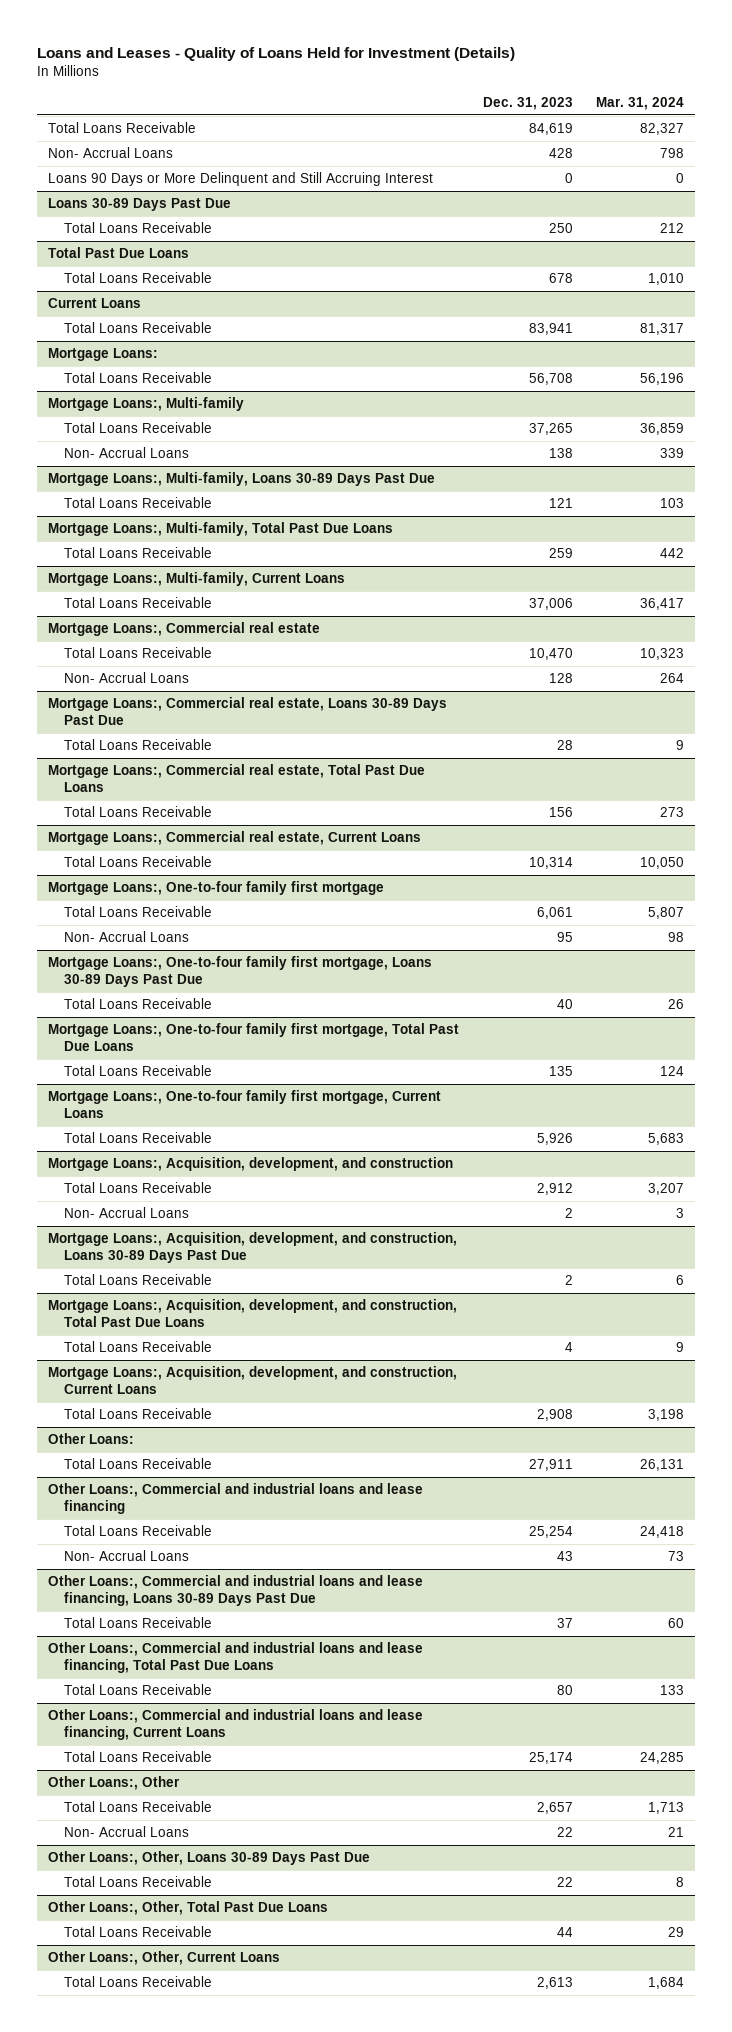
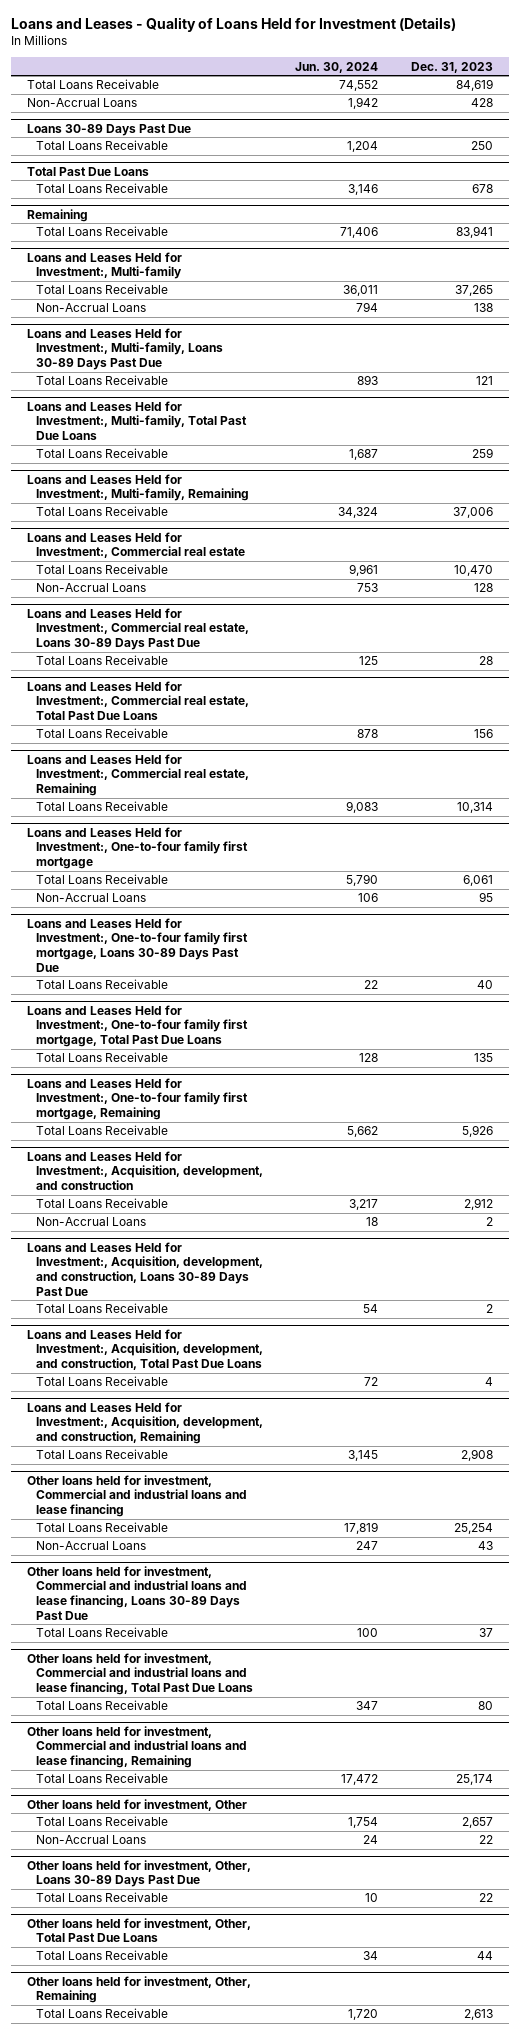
- | Dec. 31, 2023 | Mar. 31, 2024
+ | Jun. 30, 2024 | Dec. 31, 2023
- Non- Accrual Loans | 428 | 798
- Loans 90 Days or More Delinquent and Still Accruing Interest | 0 | 0
+ Non-Accrual Loans | 1,942 | 428
- Current Loans
+ Remaining
- Mortgage Loans:
- Total Loans Receivable | 56,708 | 56,196
- Mortgage Loans:, Multi-family
+ Loans and Leases Held for Investment:, Multi-family
- Non- Accrual Loans | 138 | 339
- Mortgage Loans:, Multi-family, Loans 30-89 Days Past Due
+ Non-Accrual Loans | 794 | 138
+ Loans and Leases Held for Investment:, Multi-family, Loans 30-89 Days Past Due
- Mortgage Loans:, Multi-family, Total Past Due Loans
+ Loans and Leases Held for Investment:, Multi-family, Total Past Due Loans
- Mortgage Loans:, Multi-family, Current Loans
+ Loans and Leases Held for Investment:, Multi-family, Remaining
- Mortgage Loans:, Commercial real estate
+ Loans and Leases Held for Investment:, Commercial real estate
- Non- Accrual Loans | 128 | 264
- Mortgage Loans:, Commercial real estate, Loans 30-89 Days Past Due
+ Non-Accrual Loans | 753 | 128
+ Loans and Leases Held for Investment:, Commercial real estate, Loans 30-89 Days Past Due
- Mortgage Loans:, Commercial real estate, Total Past Due Loans
+ Loans and Leases Held for Investment:, Commercial real estate, Total Past Due Loans
- Mortgage Loans:, Commercial real estate, Current Loans
+ Loans and Leases Held for Investment:, Commercial real estate, Remaining
- Mortgage Loans:, One-to-four family first mortgage
+ Loans and Leases Held for Investment:, One-to-four family first mortgage
- Non- Accrual Loans | 95 | 98
- Mortgage Loans:, One-to-four family first mortgage, Loans 30-89 Days Past Due
+ Non-Accrual Loans | 106 | 95
+ Loans and Leases Held for Investment:, One-to-four family first mortgage, Loans 30-89 Days Past Due
- Mortgage Loans:, One-to-four family first mortgage, Total Past Due Loans
+ Loans and Leases Held for Investment:, One-to-four family first mortgage, Total Past Due Loans
- Mortgage Loans:, One-to-four family first mortgage, Current Loans
+ Loans and Leases Held for Investment:, One-to-four family first mortgage, Remaining
- Mortgage Loans:, Acquisition, development, and construction
+ Loans and Leases Held for Investment:, Acquisition, development, and construction
- Non- Accrual Loans | 2 | 3
- Mortgage Loans:, Acquisition, development, and construction, Loans 30-89 Days Past Due
+ Non-Accrual Loans | 18 | 2
+ Loans and Leases Held for Investment:, Acquisition, development, and construction, Loans 30-89 Days Past Due
- Mortgage Loans:, Acquisition, development, and construction, Total Past Due Loans
+ Loans and Leases Held for Investment:, Acquisition, development, and construction, Total Past Due Loans
- Mortgage Loans:, Acquisition, development, and construction, Current Loans
+ Loans and Leases Held for Investment:, Acquisition, development, and construction, Remaining
- Other Loans:
- Total Loans Receivable | 27,911 | 26,131
- Other Loans:, Commercial and industrial loans and lease financing
+ Other loans held for investment, Commercial and industrial loans and lease financing
- Non- Accrual Loans | 43 | 73
- Other Loans:, Commercial and industrial loans and lease financing, Loans 30-89 Days Past Due
+ Non-Accrual Loans | 247 | 43
+ Other loans held for investment, Commercial and industrial loans and lease financing, Loans 30-89 Days Past Due
- Other Loans:, Commercial and industrial loans and lease financing, Total Past Due Loans
+ Other loans held for investment, Commercial and industrial loans and lease financing, Total Past Due Loans
- Other Loans:, Commercial and industrial loans and lease financing, Current Loans
+ Other loans held for investment, Commercial and industrial loans and lease financing, Remaining
- Other Loans:, Other
+ Other loans held for investment, Other
- Non- Accrual Loans | 22 | 21
- Other Loans:, Other, Loans 30-89 Days Past Due
+ Non-Accrual Loans | 24 | 22
+ Other loans held for investment, Other, Loans 30-89 Days Past Due
- Other Loans:, Other, Total Past Due Loans
+ Other loans held for investment, Other, Total Past Due Loans
- Other Loans:, Other, Current Loans
+ Other loans held for investment, Other, Remaining

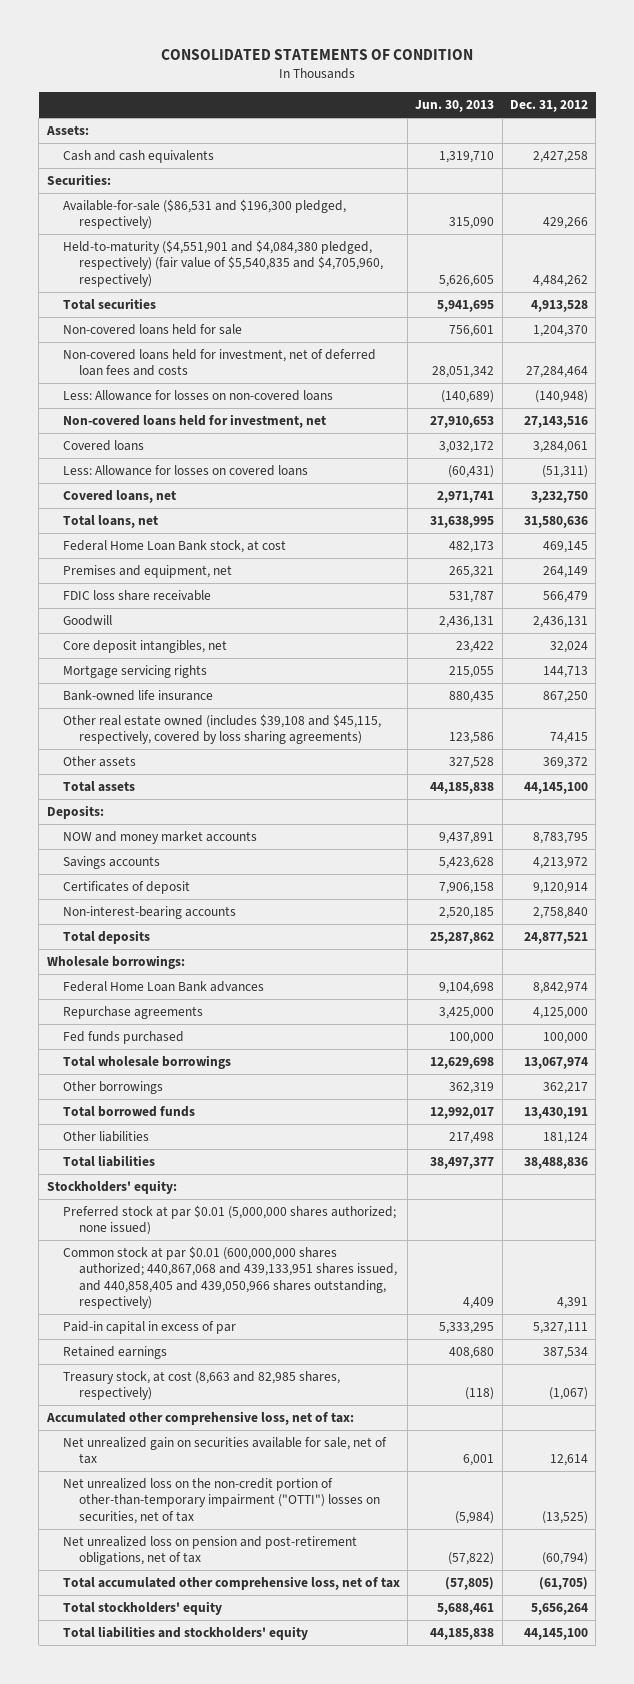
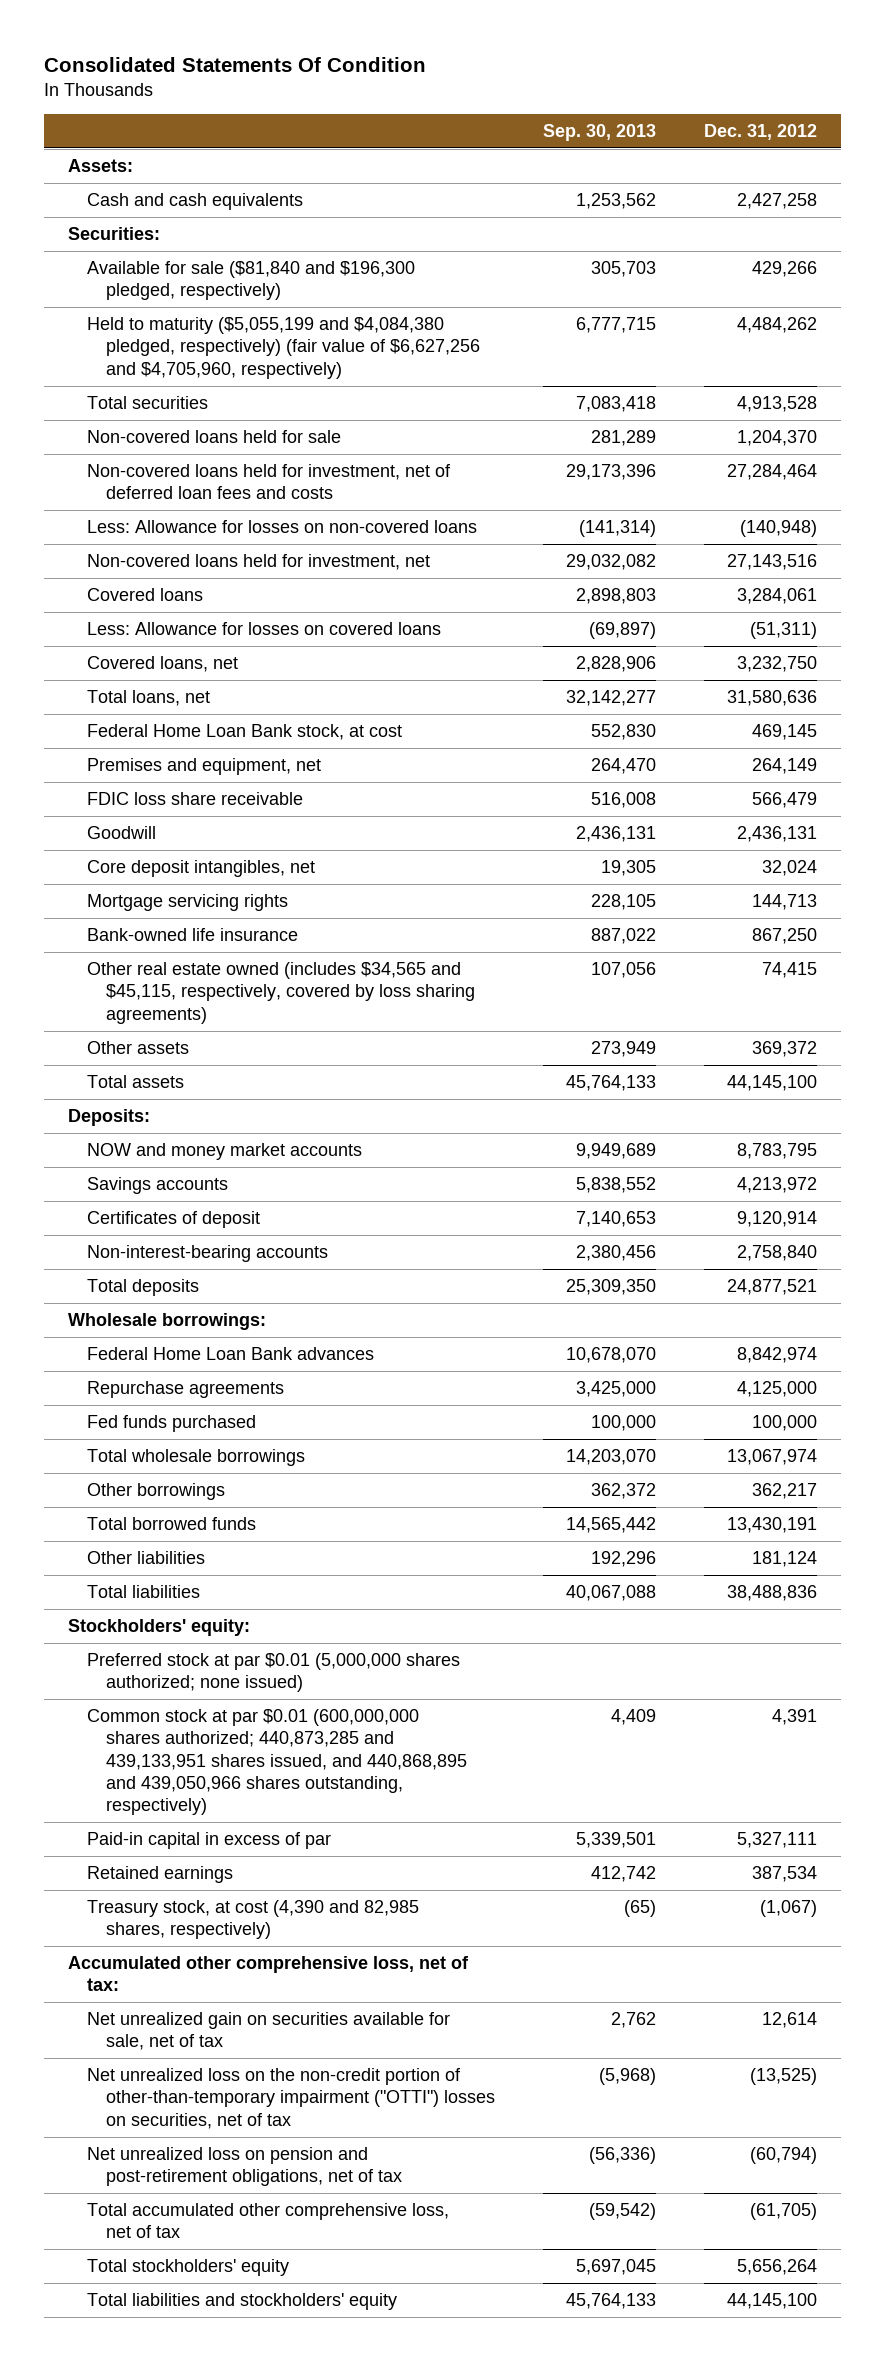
- CONSOLIDATED STATEMENTS OF CONDITION
+ Consolidated Statements Of Condition
- | Jun. 30, 2013 | Dec. 31, 2012
+ | Sep. 30, 2013 | Dec. 31, 2012
- Available-for-sale ($86,531 and $196,300 pledged, respectively) | 315,090 | 429,266
- Held-to-maturity ($4,551,901 and $4,084,380 pledged, respectively) (fair value of $5,540,835 and $4,705,960, respectively) | 5,626,605 | 4,484,262
+ Available for sale ($81,840 and $196,300 pledged, respectively) | 305,703 | 429,266
+ Held to maturity ($5,055,199 and $4,084,380 pledged, respectively) (fair value of $6,627,256 and $4,705,960, respectively) | 6,777,715 | 4,484,262
- Other real estate owned (includes $39,108 and $45,115, respectively, covered by loss sharing agreements) | 123,586 | 74,415
+ Other real estate owned (includes $34,565 and $45,115, respectively, covered by loss sharing agreements) | 107,056 | 74,415
- Common stock at par $0.01 (600,000,000 shares authorized; 440,867,068 and 439,133,951 shares issued, and 440,858,405 and 439,050,966 shares outstanding, respectively) | 4,409 | 4,391
+ Common stock at par $0.01 (600,000,000 shares authorized; 440,873,285 and 439,133,951 shares issued, and 440,868,895 and 439,050,966 shares outstanding, respectively) | 4,409 | 4,391
- Treasury stock, at cost (8,663 and 82,985 shares, respectively) | (118) | (1,067)
+ Treasury stock, at cost (4,390 and 82,985 shares, respectively) | (65) | (1,067)

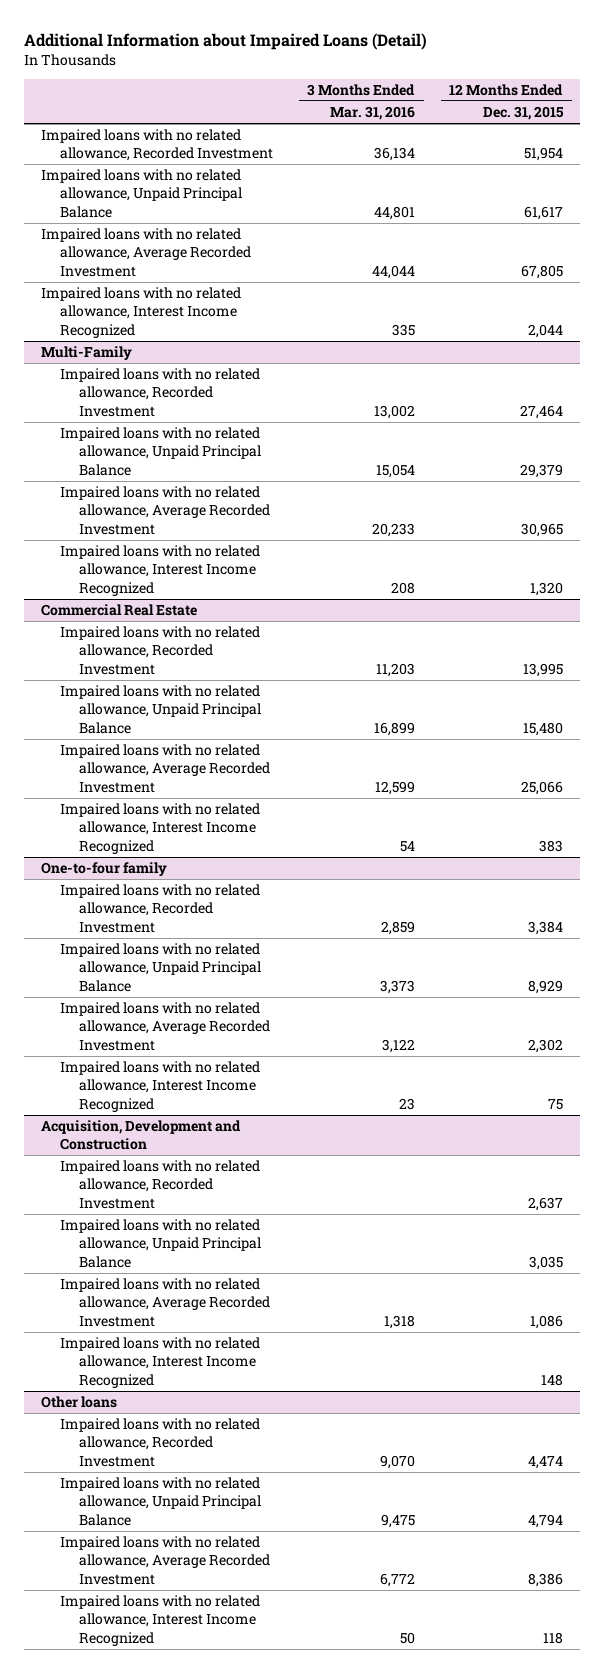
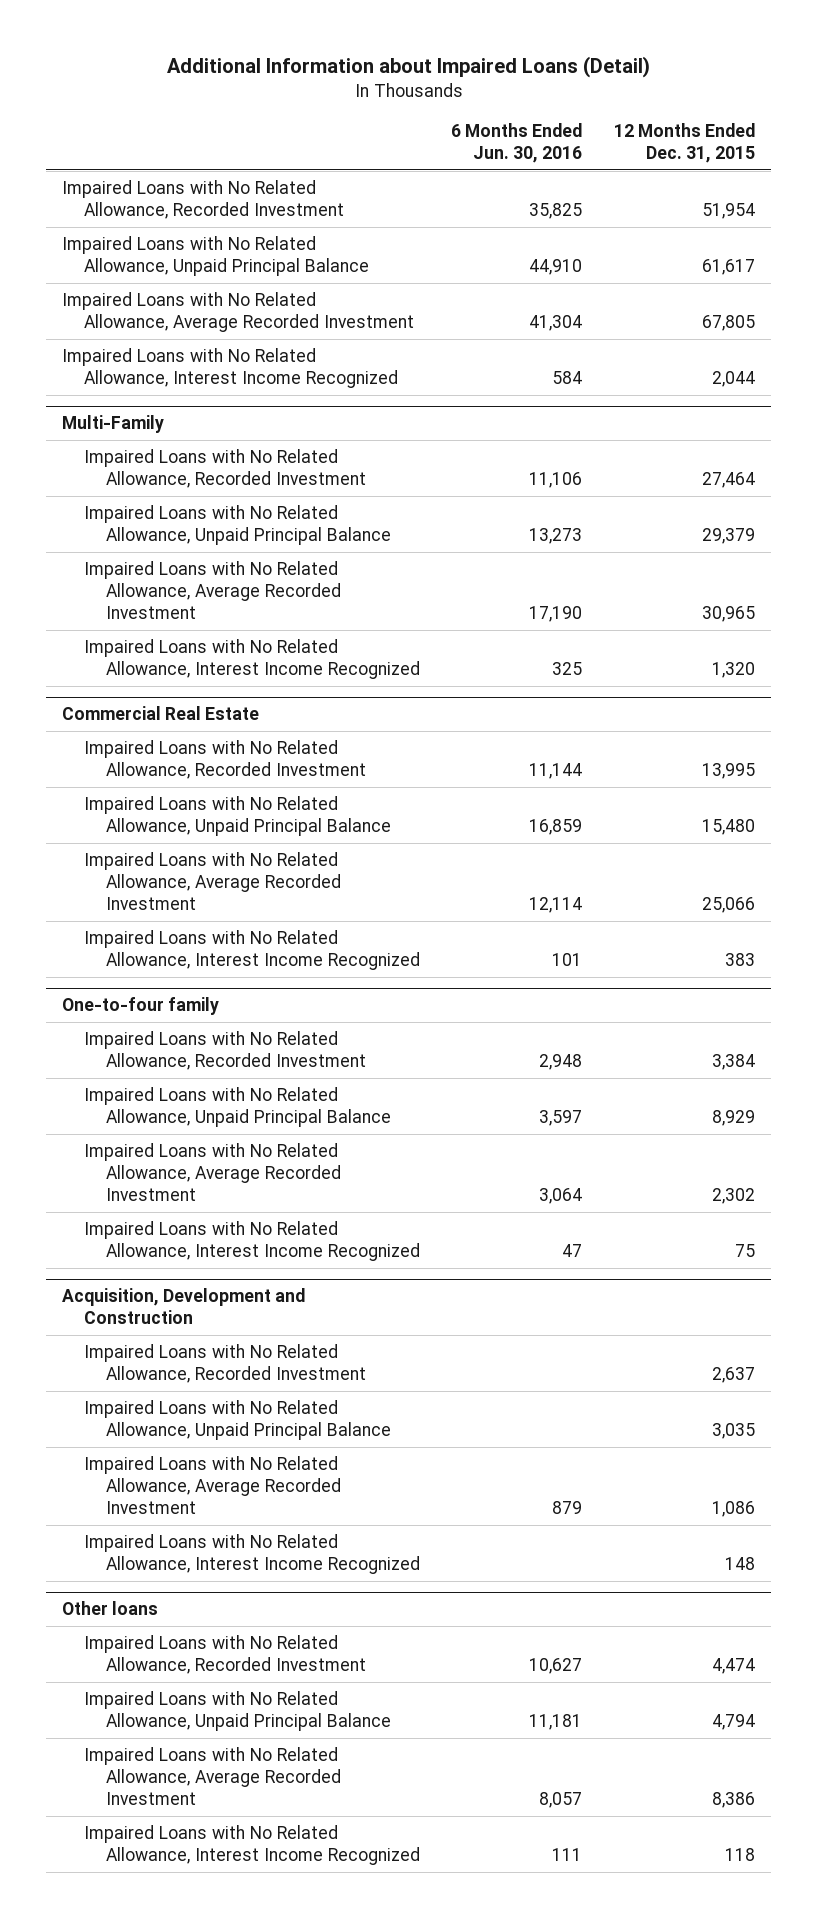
- | 3 Months Ended Mar. 31, 2016 | 12 Months Ended Dec. 31, 2015
+ | 6 Months Ended Jun. 30, 2016 | 12 Months Ended Dec. 31, 2015
- Impaired loans with no related allowance, Recorded Investment | 36,134 | 51,954
- Impaired loans with no related allowance, Unpaid Principal Balance | 44,801 | 61,617
- Impaired loans with no related allowance, Average Recorded Investment | 44,044 | 67,805
- Impaired loans with no related allowance, Interest Income Recognized | 335 | 2,044
+ Impaired Loans with No Related Allowance, Recorded Investment | 35,825 | 51,954
+ Impaired Loans with No Related Allowance, Unpaid Principal Balance | 44,910 | 61,617
+ Impaired Loans with No Related Allowance, Average Recorded Investment | 41,304 | 67,805
+ Impaired Loans with No Related Allowance, Interest Income Recognized | 584 | 2,044
@ Multi-Family
- Impaired loans with no related allowance, Recorded Investment | 13,002 | 27,464
- Impaired loans with no related allowance, Unpaid Principal Balance | 15,054 | 29,379
- Impaired loans with no related allowance, Average Recorded Investment | 20,233 | 30,965
- Impaired loans with no related allowance, Interest Income Recognized | 208 | 1,320
+ Impaired Loans with No Related Allowance, Recorded Investment | 11,106 | 27,464
+ Impaired Loans with No Related Allowance, Unpaid Principal Balance | 13,273 | 29,379
+ Impaired Loans with No Related Allowance, Average Recorded Investment | 17,190 | 30,965
+ Impaired Loans with No Related Allowance, Interest Income Recognized | 325 | 1,320
@ Commercial Real Estate
- Impaired loans with no related allowance, Recorded Investment | 11,203 | 13,995
- Impaired loans with no related allowance, Unpaid Principal Balance | 16,899 | 15,480
- Impaired loans with no related allowance, Average Recorded Investment | 12,599 | 25,066
- Impaired loans with no related allowance, Interest Income Recognized | 54 | 383
+ Impaired Loans with No Related Allowance, Recorded Investment | 11,144 | 13,995
+ Impaired Loans with No Related Allowance, Unpaid Principal Balance | 16,859 | 15,480
+ Impaired Loans with No Related Allowance, Average Recorded Investment | 12,114 | 25,066
+ Impaired Loans with No Related Allowance, Interest Income Recognized | 101 | 383
@ One-to-four family
- Impaired loans with no related allowance, Recorded Investment | 2,859 | 3,384
- Impaired loans with no related allowance, Unpaid Principal Balance | 3,373 | 8,929
- Impaired loans with no related allowance, Average Recorded Investment | 3,122 | 2,302
- Impaired loans with no related allowance, Interest Income Recognized | 23 | 75
+ Impaired Loans with No Related Allowance, Recorded Investment | 2,948 | 3,384
+ Impaired Loans with No Related Allowance, Unpaid Principal Balance | 3,597 | 8,929
+ Impaired Loans with No Related Allowance, Average Recorded Investment | 3,064 | 2,302
+ Impaired Loans with No Related Allowance, Interest Income Recognized | 47 | 75
@ Acquisition, Development and Construction
- Impaired loans with no related allowance, Recorded Investment | | 2,637
- Impaired loans with no related allowance, Unpaid Principal Balance | | 3,035
- Impaired loans with no related allowance, Average Recorded Investment | 1,318 | 1,086
- Impaired loans with no related allowance, Interest Income Recognized | | 148
+ Impaired Loans with No Related Allowance, Recorded Investment | | 2,637
+ Impaired Loans with No Related Allowance, Unpaid Principal Balance | | 3,035
+ Impaired Loans with No Related Allowance, Average Recorded Investment | 879 | 1,086
+ Impaired Loans with No Related Allowance, Interest Income Recognized | | 148
@ Other loans
- Impaired loans with no related allowance, Recorded Investment | 9,070 | 4,474
- Impaired loans with no related allowance, Unpaid Principal Balance | 9,475 | 4,794
- Impaired loans with no related allowance, Average Recorded Investment | 6,772 | 8,386
- Impaired loans with no related allowance, Interest Income Recognized | 50 | 118
+ Impaired Loans with No Related Allowance, Recorded Investment | 10,627 | 4,474
+ Impaired Loans with No Related Allowance, Unpaid Principal Balance | 11,181 | 4,794
+ Impaired Loans with No Related Allowance, Average Recorded Investment | 8,057 | 8,386
+ Impaired Loans with No Related Allowance, Interest Income Recognized | 111 | 118

